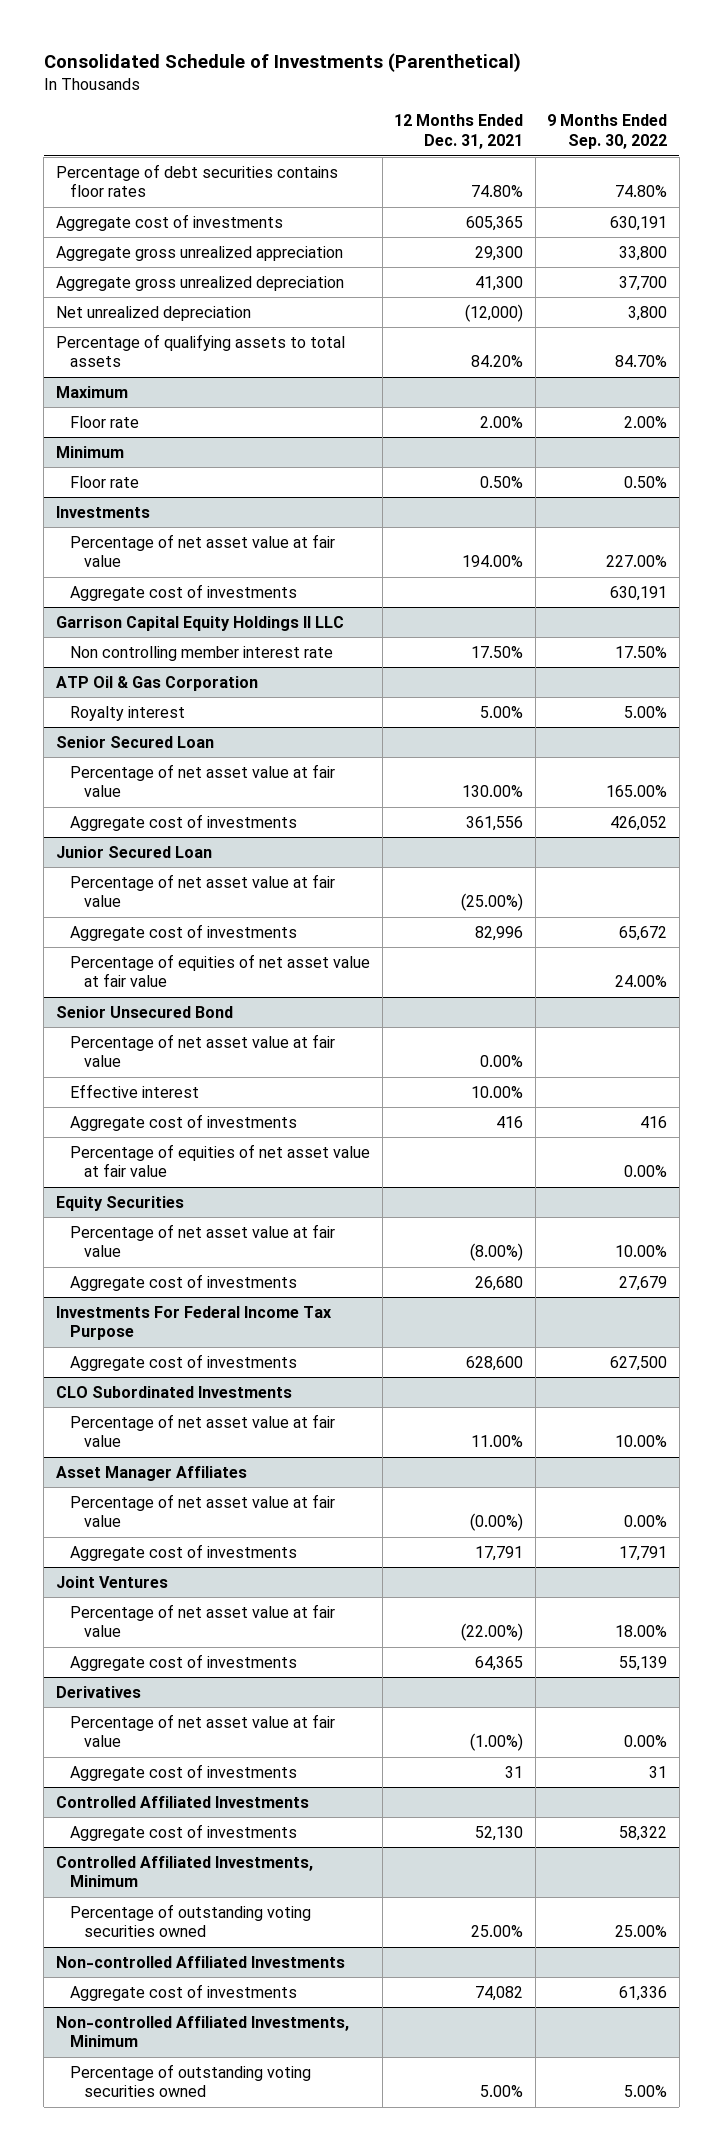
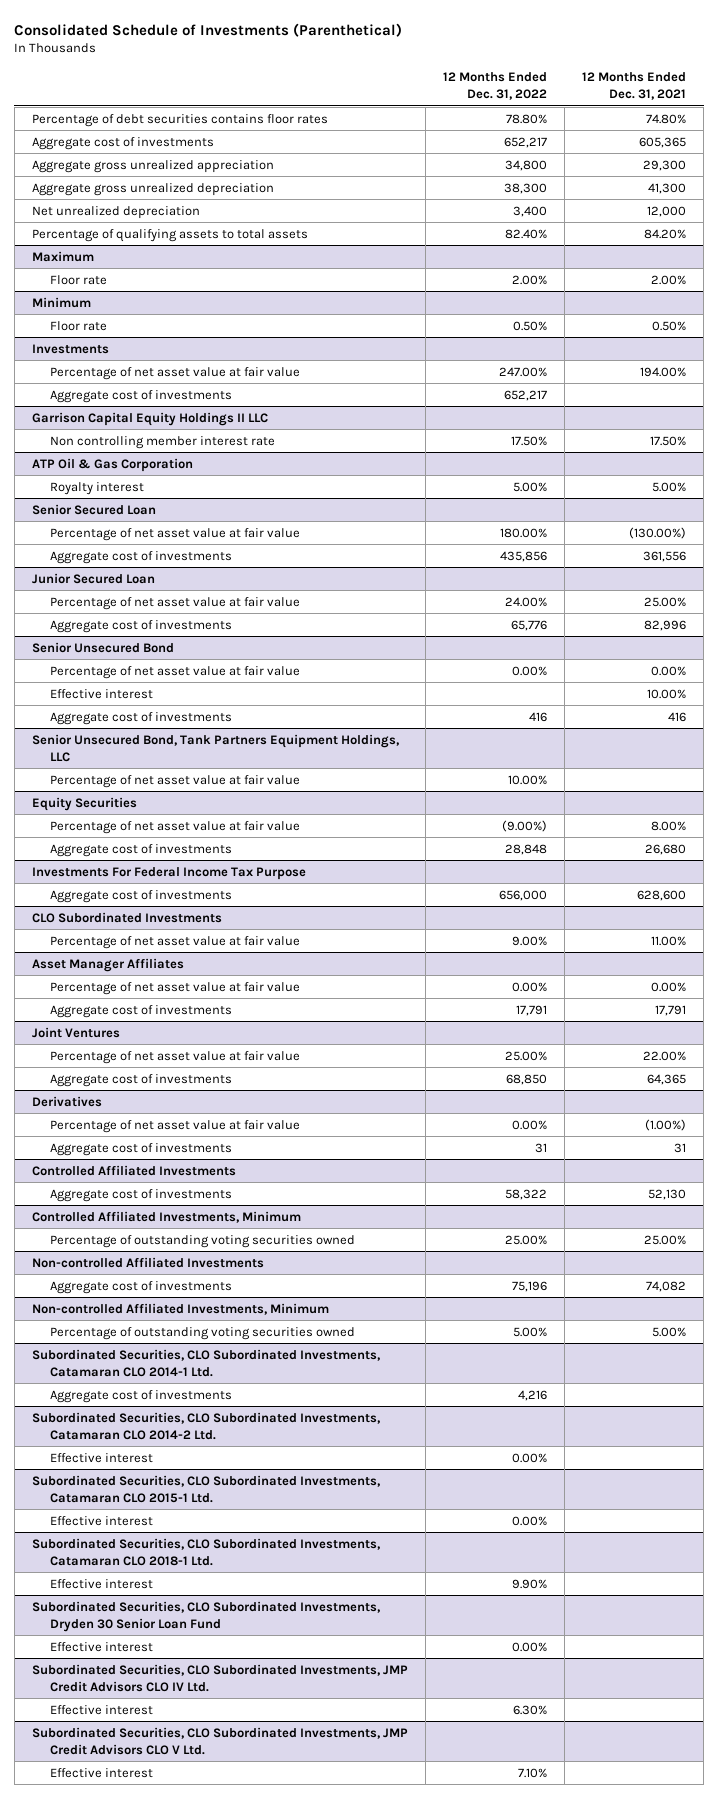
- | 12 Months Ended Dec. 31, 2021 | 9 Months Ended Sep. 30, 2022
+ | 12 Months Ended Dec. 31, 2022 | 12 Months Ended Dec. 31, 2021
- Net unrealized depreciation | (12,000) | 3,800
+ Net unrealized depreciation | 3,400 | 12,000
@ Senior Secured Loan
- Percentage of net asset value at fair value | 130.00% | 165.00%
+ Percentage of net asset value at fair value | 180.00% | (130.00%)
@ Junior Secured Loan
- Percentage of net asset value at fair value | (25.00%) |
+ Percentage of net asset value at fair value | 24.00% | 25.00%
- Percentage of equities of net asset value at fair value | | 24.00%
@ Senior Unsecured Bond
- Percentage of equities of net asset value at fair value | | 0.00%
+ Senior Unsecured Bond, Tank Partners Equipment Holdings, LLC
+ Percentage of net asset value at fair value | 10.00% |
@ Equity Securities
- Percentage of net asset value at fair value | (8.00%) | 10.00%
+ Percentage of net asset value at fair value | (9.00%) | 8.00%
@ Asset Manager Affiliates
- Percentage of net asset value at fair value | (0.00%) | 0.00%
+ Percentage of net asset value at fair value | 0.00% | 0.00%
@ Joint Ventures
- Percentage of net asset value at fair value | (22.00%) | 18.00%
+ Percentage of net asset value at fair value | 25.00% | 22.00%
+ Subordinated Securities, CLO Subordinated Investments, Catamaran CLO 2014-1 Ltd.
+ Aggregate cost of investments | 4,216 |
+ Subordinated Securities, CLO Subordinated Investments, Catamaran CLO 2014-2 Ltd.
+ Effective interest | 0.00% |
+ Subordinated Securities, CLO Subordinated Investments, Catamaran CLO 2015-1 Ltd.
+ Effective interest | 0.00% |
+ Subordinated Securities, CLO Subordinated Investments, Catamaran CLO 2018-1 Ltd.
+ Effective interest | 9.90% |
+ Subordinated Securities, CLO Subordinated Investments, Dryden 30 Senior Loan Fund
+ Effective interest | 0.00% |
+ Subordinated Securities, CLO Subordinated Investments, JMP Credit Advisors CLO IV Ltd.
+ Effective interest | 6.30% |
+ Subordinated Securities, CLO Subordinated Investments, JMP Credit Advisors CLO V Ltd.
+ Effective interest | 7.10% |

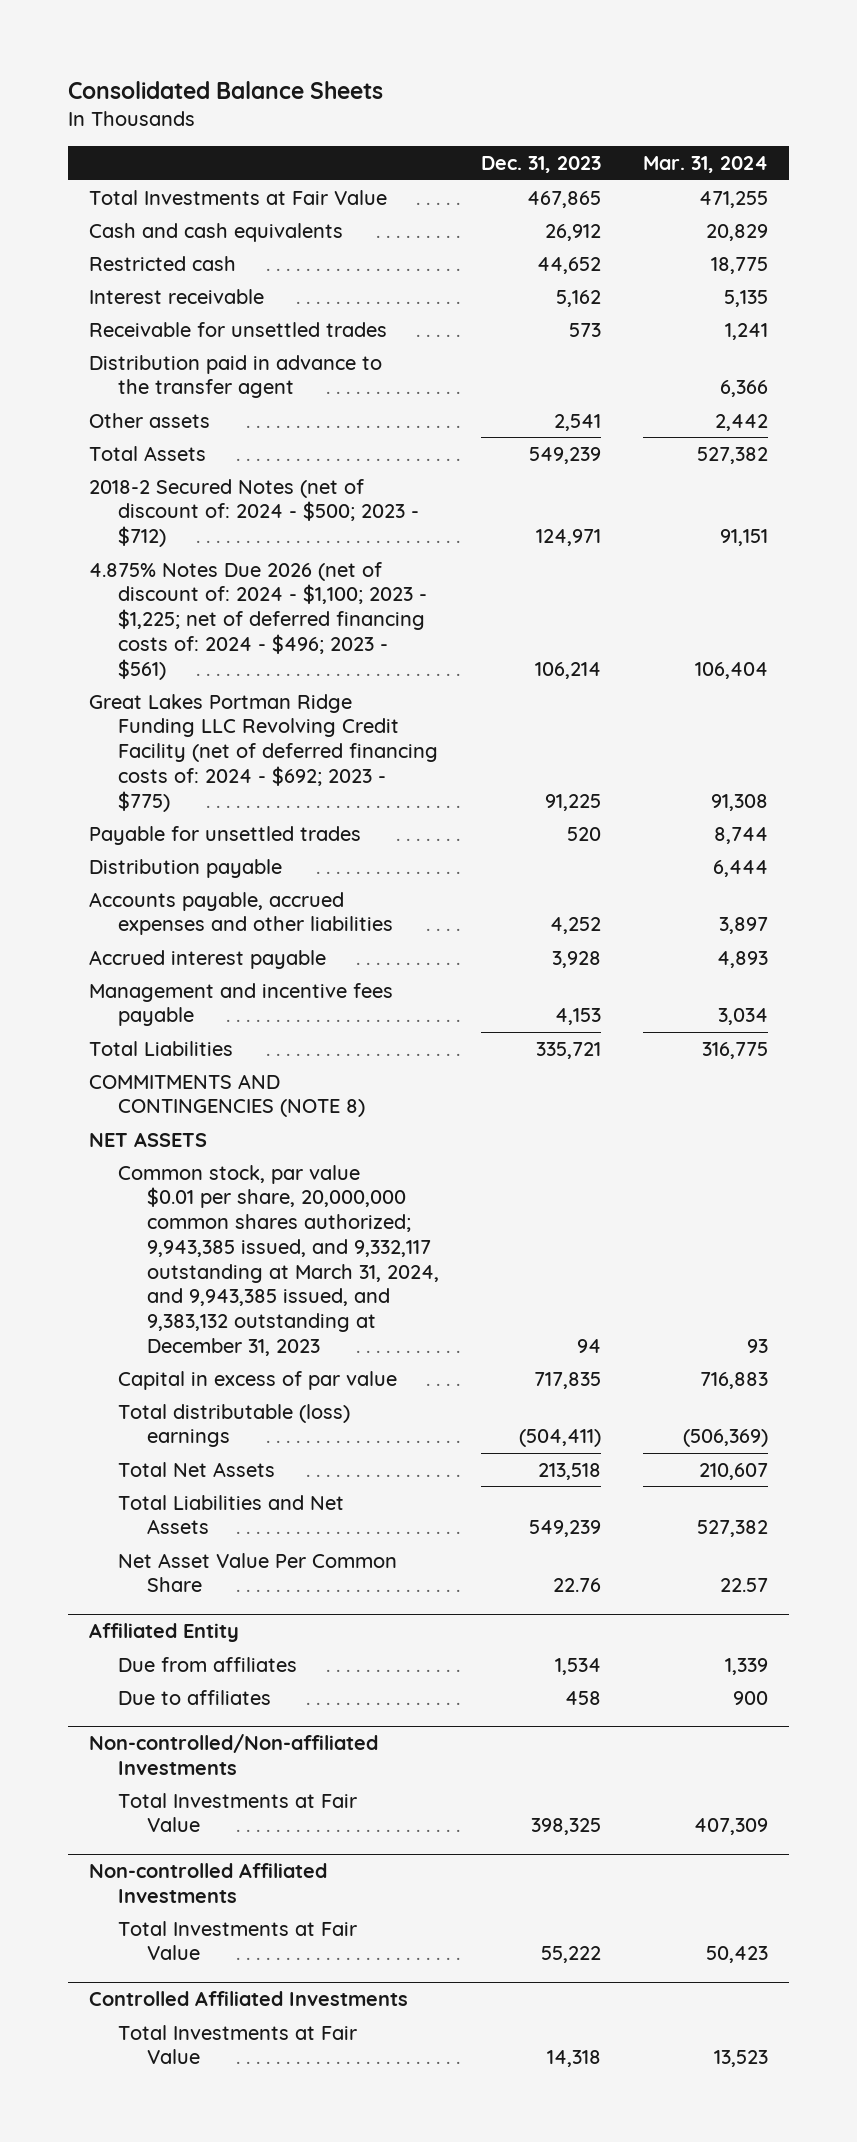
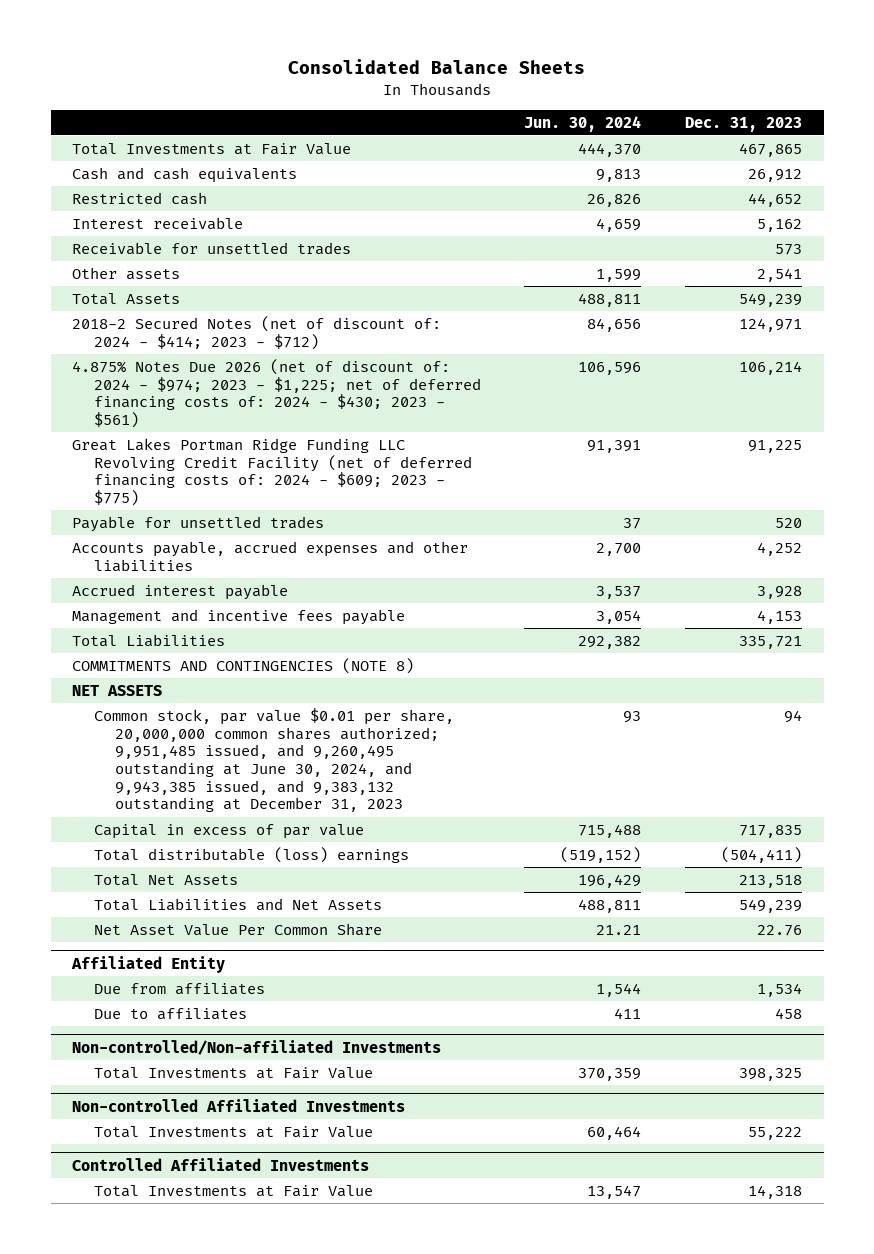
- | Dec. 31, 2023 | Mar. 31, 2024
+ | Jun. 30, 2024 | Dec. 31, 2023
- Distribution paid in advance to the transfer agent | | 6,366
- 2018-2 Secured Notes (net of discount of: 2024 - $500; 2023 - $712) | 124,971 | 91,151
- 4.875% Notes Due 2026 (net of discount of: 2024 - $1,100; 2023 - $1,225; net of deferred financing costs of: 2024 - $496; 2023 - $561) | 106,214 | 106,404
- Great Lakes Portman Ridge Funding LLC Revolving Credit Facility (net of deferred financing costs of: 2024 - $692; 2023 - $775) | 91,225 | 91,308
+ 2018-2 Secured Notes (net of discount of: 2024 - $414; 2023 - $712) | 84,656 | 124,971
+ 4.875% Notes Due 2026 (net of discount of: 2024 - $974; 2023 - $1,225; net of deferred financing costs of: 2024 - $430; 2023 - $561) | 106,596 | 106,214
+ Great Lakes Portman Ridge Funding LLC Revolving Credit Facility (net of deferred financing costs of: 2024 - $609; 2023 - $775) | 91,391 | 91,225
- Distribution payable | | 6,444
- Common stock, par value $0.01 per share, 20,000,000 common shares authorized; 9,943,385 issued, and 9,332,117 outstanding at March 31, 2024, and 9,943,385 issued, and 9,383,132 outstanding at December 31, 2023 | 94 | 93
+ Common stock, par value $0.01 per share, 20,000,000 common shares authorized; 9,951,485 issued, and 9,260,495 outstanding at June 30, 2024, and 9,943,385 issued, and 9,383,132 outstanding at December 31, 2023 | 93 | 94

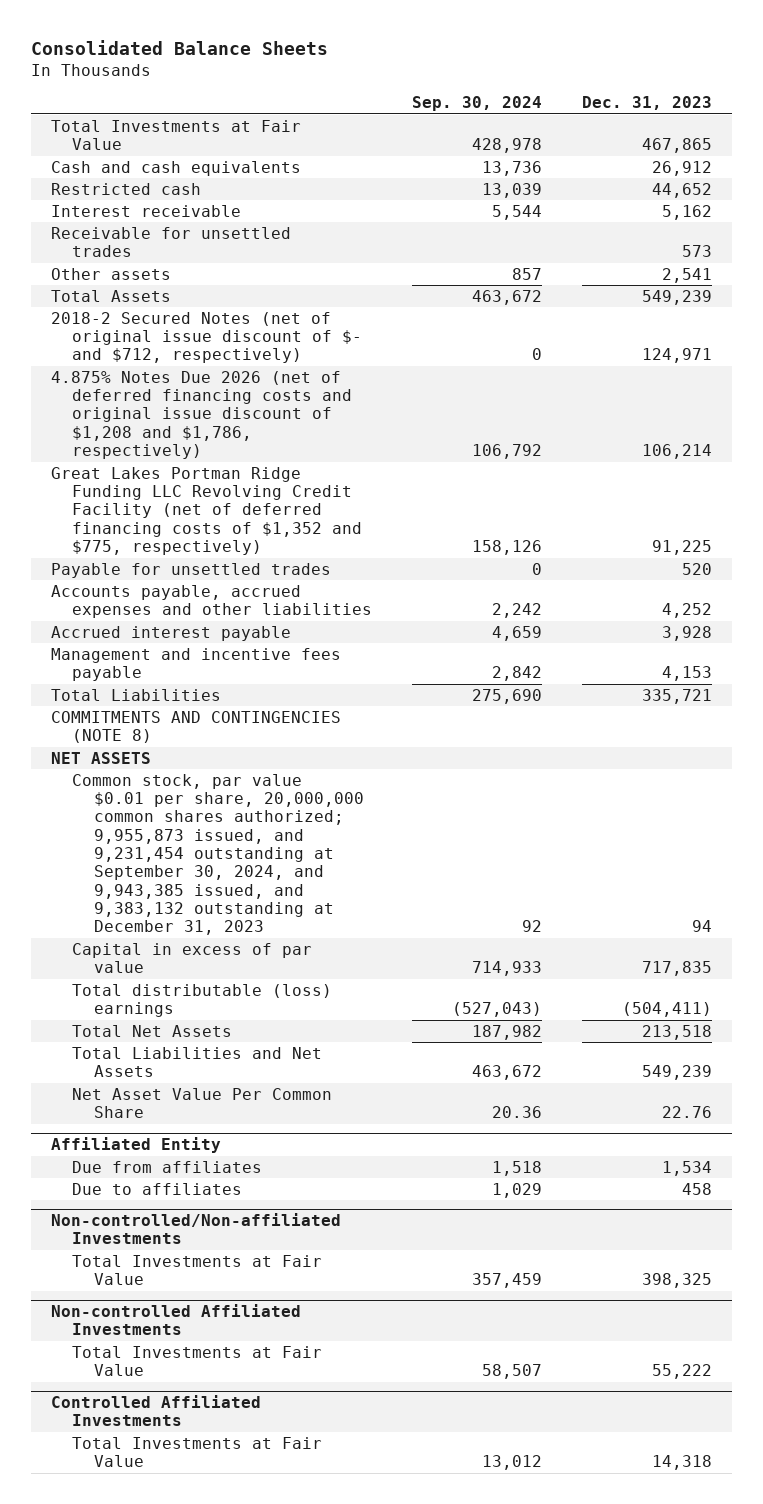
- | Jun. 30, 2024 | Dec. 31, 2023
+ | Sep. 30, 2024 | Dec. 31, 2023
- 2018-2 Secured Notes (net of discount of: 2024 - $414; 2023 - $712) | 84,656 | 124,971
- 4.875% Notes Due 2026 (net of discount of: 2024 - $974; 2023 - $1,225; net of deferred financing costs of: 2024 - $430; 2023 - $561) | 106,596 | 106,214
- Great Lakes Portman Ridge Funding LLC Revolving Credit Facility (net of deferred financing costs of: 2024 - $609; 2023 - $775) | 91,391 | 91,225
+ 2018-2 Secured Notes (net of original issue discount of $- and $712, respectively) | 0 | 124,971
+ 4.875% Notes Due 2026 (net of deferred financing costs and original issue discount of $1,208 and $1,786, respectively) | 106,792 | 106,214
+ Great Lakes Portman Ridge Funding LLC Revolving Credit Facility (net of deferred financing costs of $1,352 and $775, respectively) | 158,126 | 91,225
- Common stock, par value $0.01 per share, 20,000,000 common shares authorized; 9,951,485 issued, and 9,260,495 outstanding at June 30, 2024, and 9,943,385 issued, and 9,383,132 outstanding at December 31, 2023 | 93 | 94
+ Common stock, par value $0.01 per share, 20,000,000 common shares authorized; 9,955,873 issued, and 9,231,454 outstanding at September 30, 2024, and 9,943,385 issued, and 9,383,132 outstanding at December 31, 2023 | 92 | 94

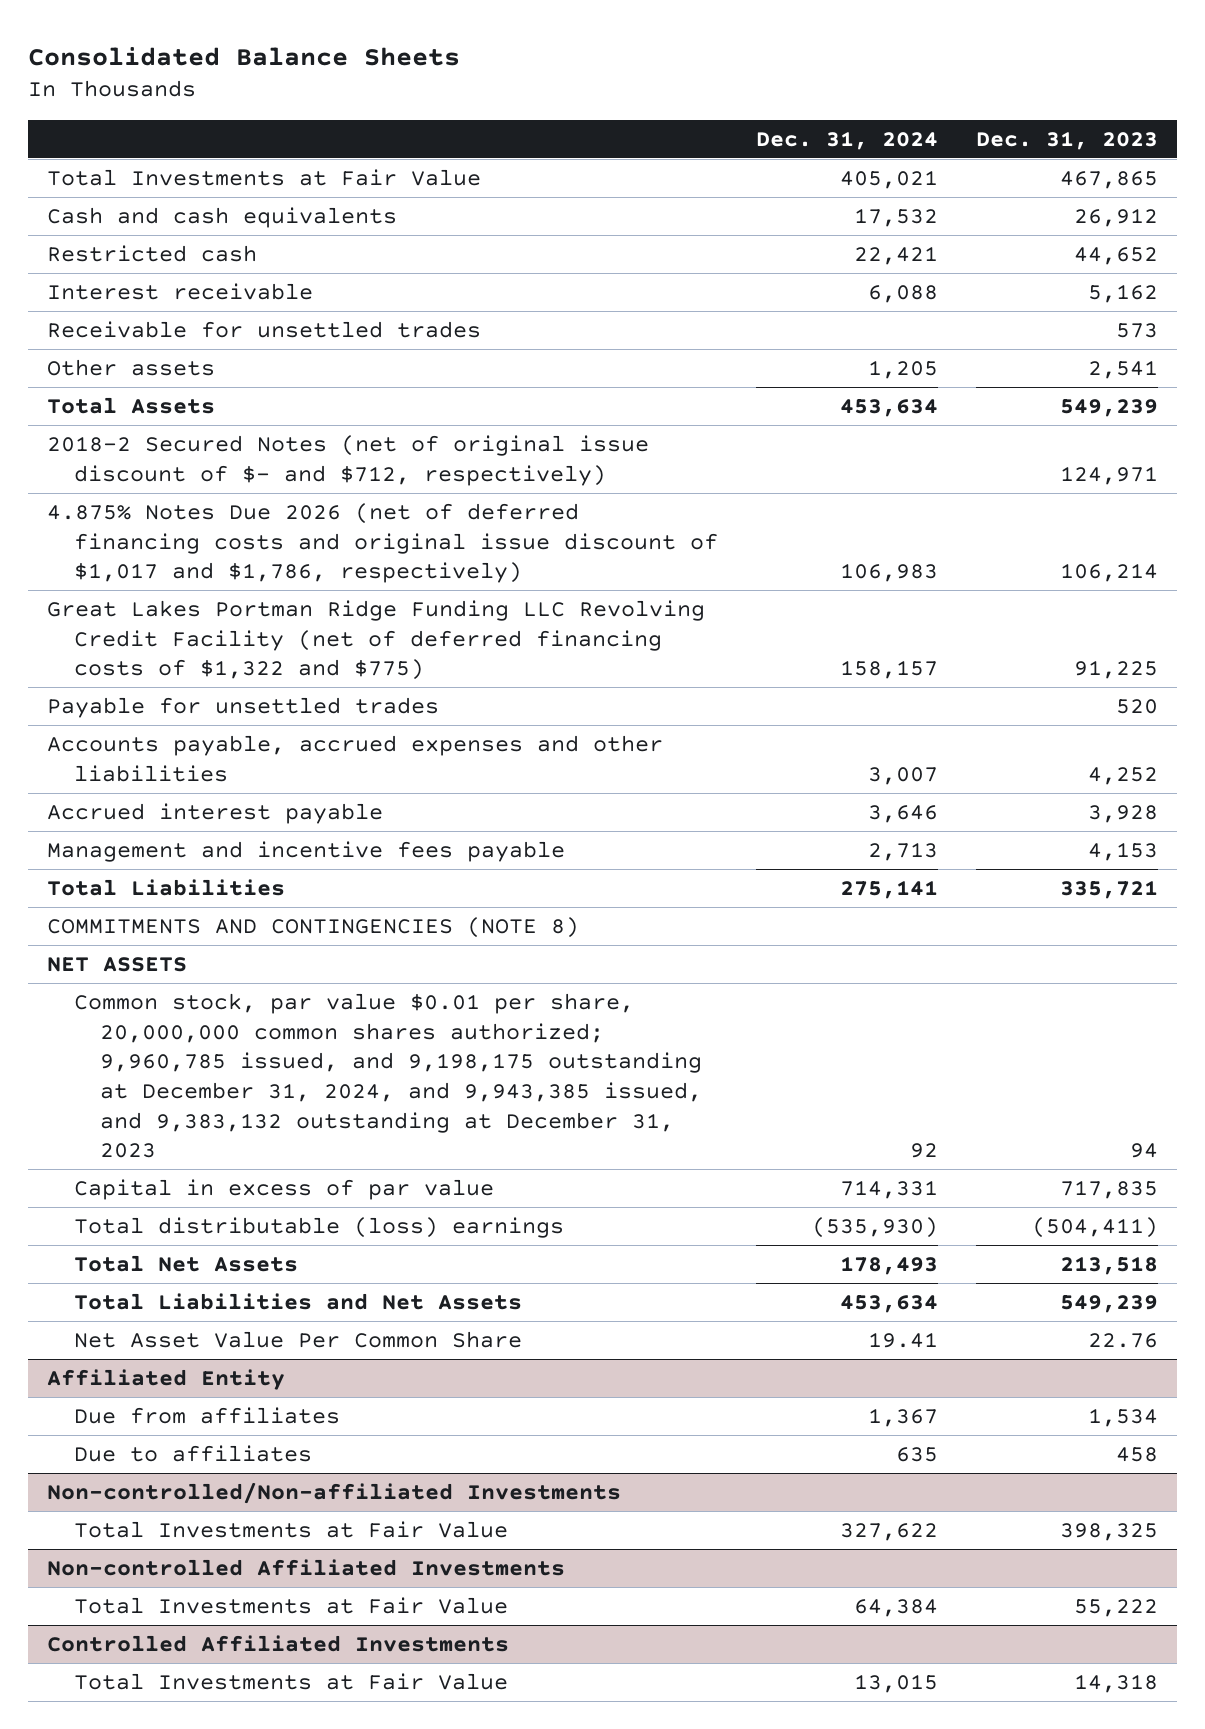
- | Sep. 30, 2024 | Dec. 31, 2023
+ | Dec. 31, 2024 | Dec. 31, 2023
- 4.875% Notes Due 2026 (net of deferred financing costs and original issue discount of $1,208 and $1,786, respectively) | 106,792 | 106,214
- Great Lakes Portman Ridge Funding LLC Revolving Credit Facility (net of deferred financing costs of $1,352 and $775, respectively) | 158,126 | 91,225
+ 4.875% Notes Due 2026 (net of deferred financing costs and original issue discount of $1,017 and $1,786, respectively) | 106,983 | 106,214
+ Great Lakes Portman Ridge Funding LLC Revolving Credit Facility (net of deferred financing costs of $1,322 and $775) | 158,157 | 91,225
- Common stock, par value $0.01 per share, 20,000,000 common shares authorized; 9,955,873 issued, and 9,231,454 outstanding at September 30, 2024, and 9,943,385 issued, and 9,383,132 outstanding at December 31, 2023 | 92 | 94
+ Common stock, par value $0.01 per share, 20,000,000 common shares authorized; 9,960,785 issued, and 9,198,175 outstanding at December 31, 2024, and 9,943,385 issued, and 9,383,132 outstanding at December 31, 2023 | 92 | 94

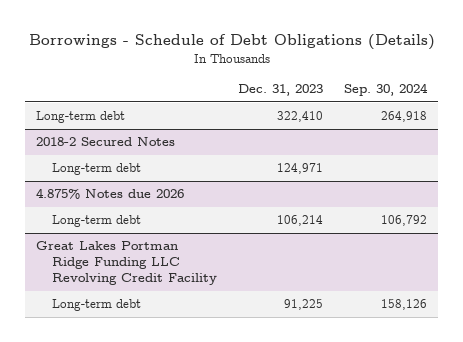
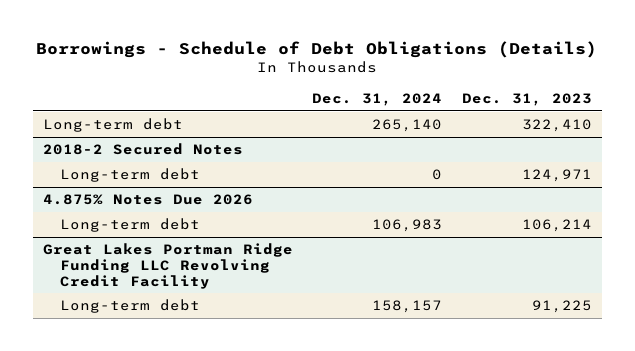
- | Dec. 31, 2023 | Sep. 30, 2024
+ | Dec. 31, 2024 | Dec. 31, 2023
- 4.875% Notes due 2026
+ 4.875% Notes Due 2026

